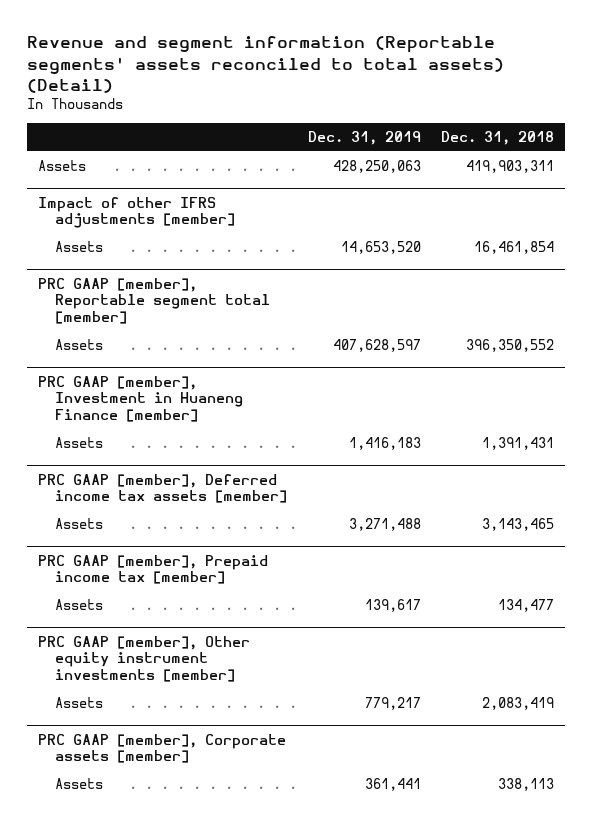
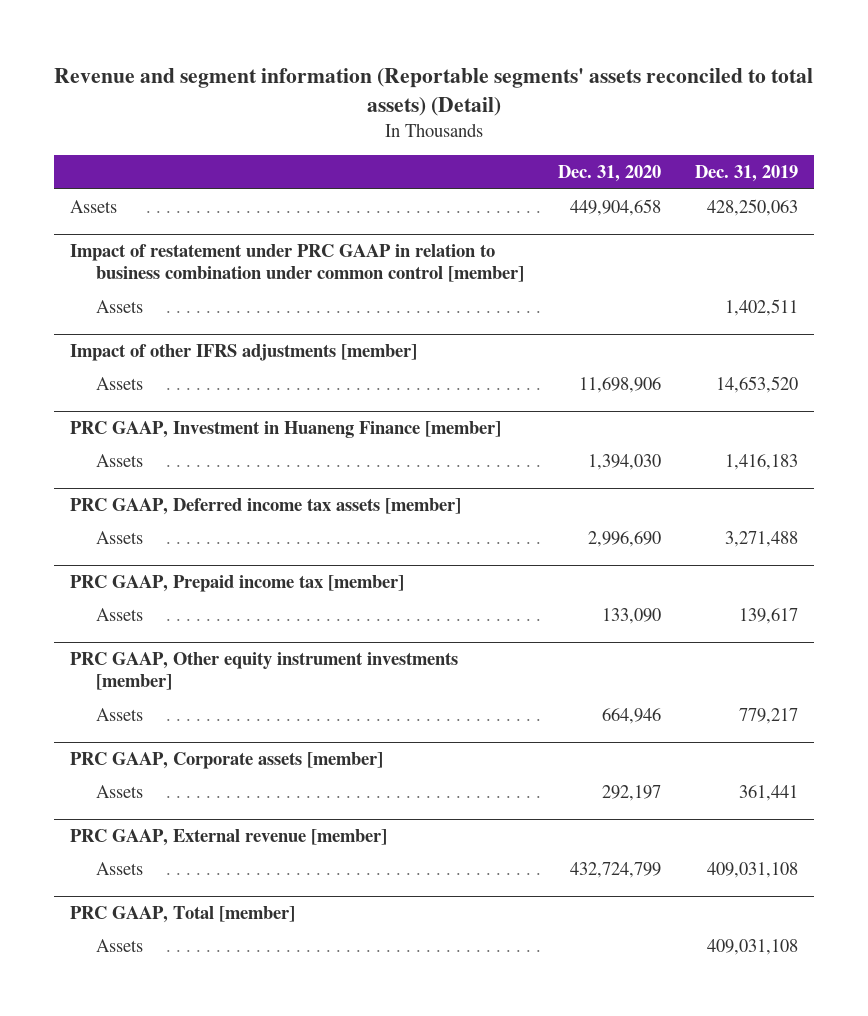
- | Dec. 31, 2019 | Dec. 31, 2018
+ | Dec. 31, 2020 | Dec. 31, 2019
+ Impact of restatement under PRC GAAP in relation to business combination under common control [member]
+ Assets | | 1,402,511
- PRC GAAP [member], Reportable segment total [member]
- Assets | 407,628,597 | 396,350,552
- PRC GAAP [member], Investment in Huaneng Finance [member]
+ PRC GAAP, Investment in Huaneng Finance [member]
- PRC GAAP [member], Deferred income tax assets [member]
+ PRC GAAP, Deferred income tax assets [member]
- PRC GAAP [member], Prepaid income tax [member]
+ PRC GAAP, Prepaid income tax [member]
- PRC GAAP [member], Other equity instrument investments [member]
+ PRC GAAP, Other equity instrument investments [member]
- PRC GAAP [member], Corporate assets [member]
+ PRC GAAP, Corporate assets [member]
+ PRC GAAP, External revenue [member]
+ Assets | 432,724,799 | 409,031,108
+ PRC GAAP, Total [member]
+ Assets | | 409,031,108

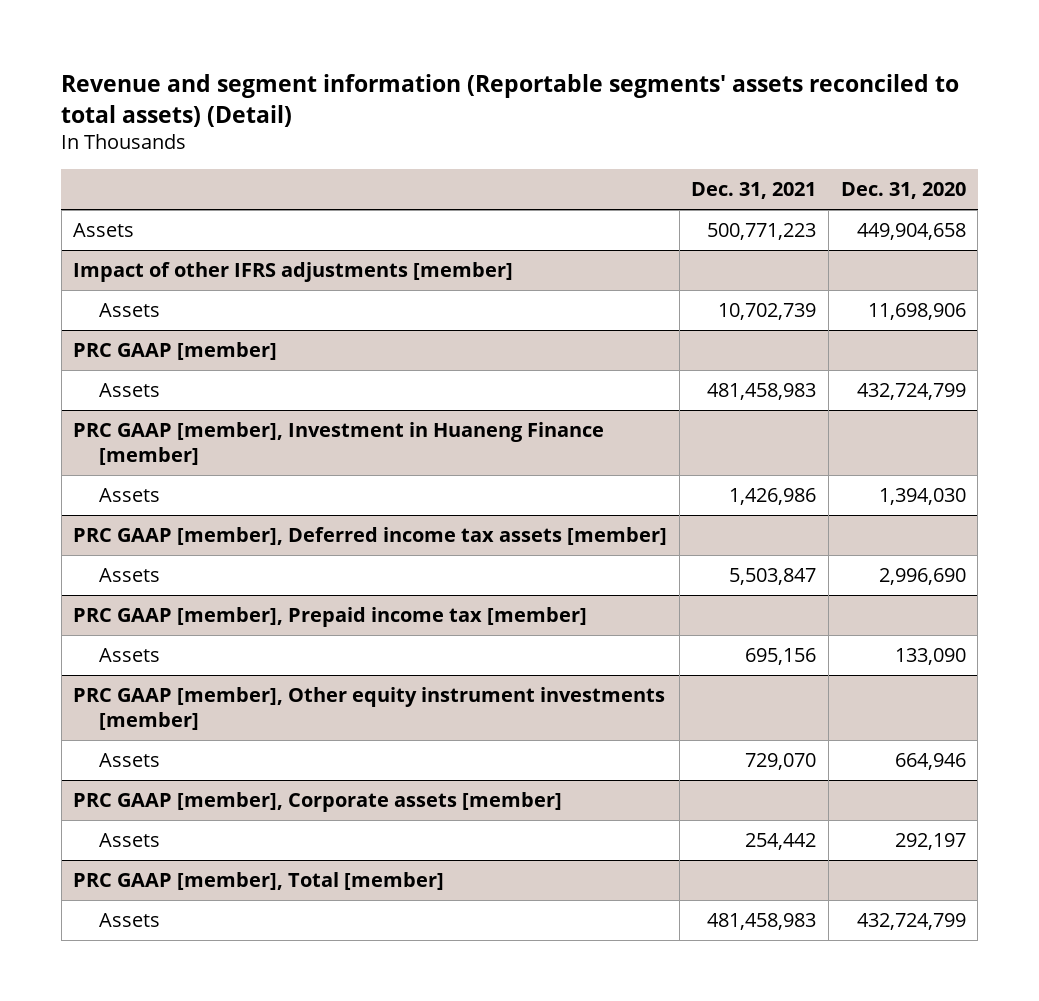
- | Dec. 31, 2020 | Dec. 31, 2019
+ | Dec. 31, 2021 | Dec. 31, 2020
- Impact of restatement under PRC GAAP in relation to business combination under common control [member]
- Assets | | 1,402,511
- PRC GAAP, Investment in Huaneng Finance [member]
+ PRC GAAP [member]
+ Assets | 481,458,983 | 432,724,799
+ PRC GAAP [member], Investment in Huaneng Finance [member]
- PRC GAAP, Deferred income tax assets [member]
+ PRC GAAP [member], Deferred income tax assets [member]
- PRC GAAP, Prepaid income tax [member]
+ PRC GAAP [member], Prepaid income tax [member]
- PRC GAAP, Other equity instrument investments [member]
+ PRC GAAP [member], Other equity instrument investments [member]
- PRC GAAP, Corporate assets [member]
+ PRC GAAP [member], Corporate assets [member]
- PRC GAAP, External revenue [member]
+ PRC GAAP [member], Total [member]
- PRC GAAP, Total [member]
- Assets | | 409,031,108

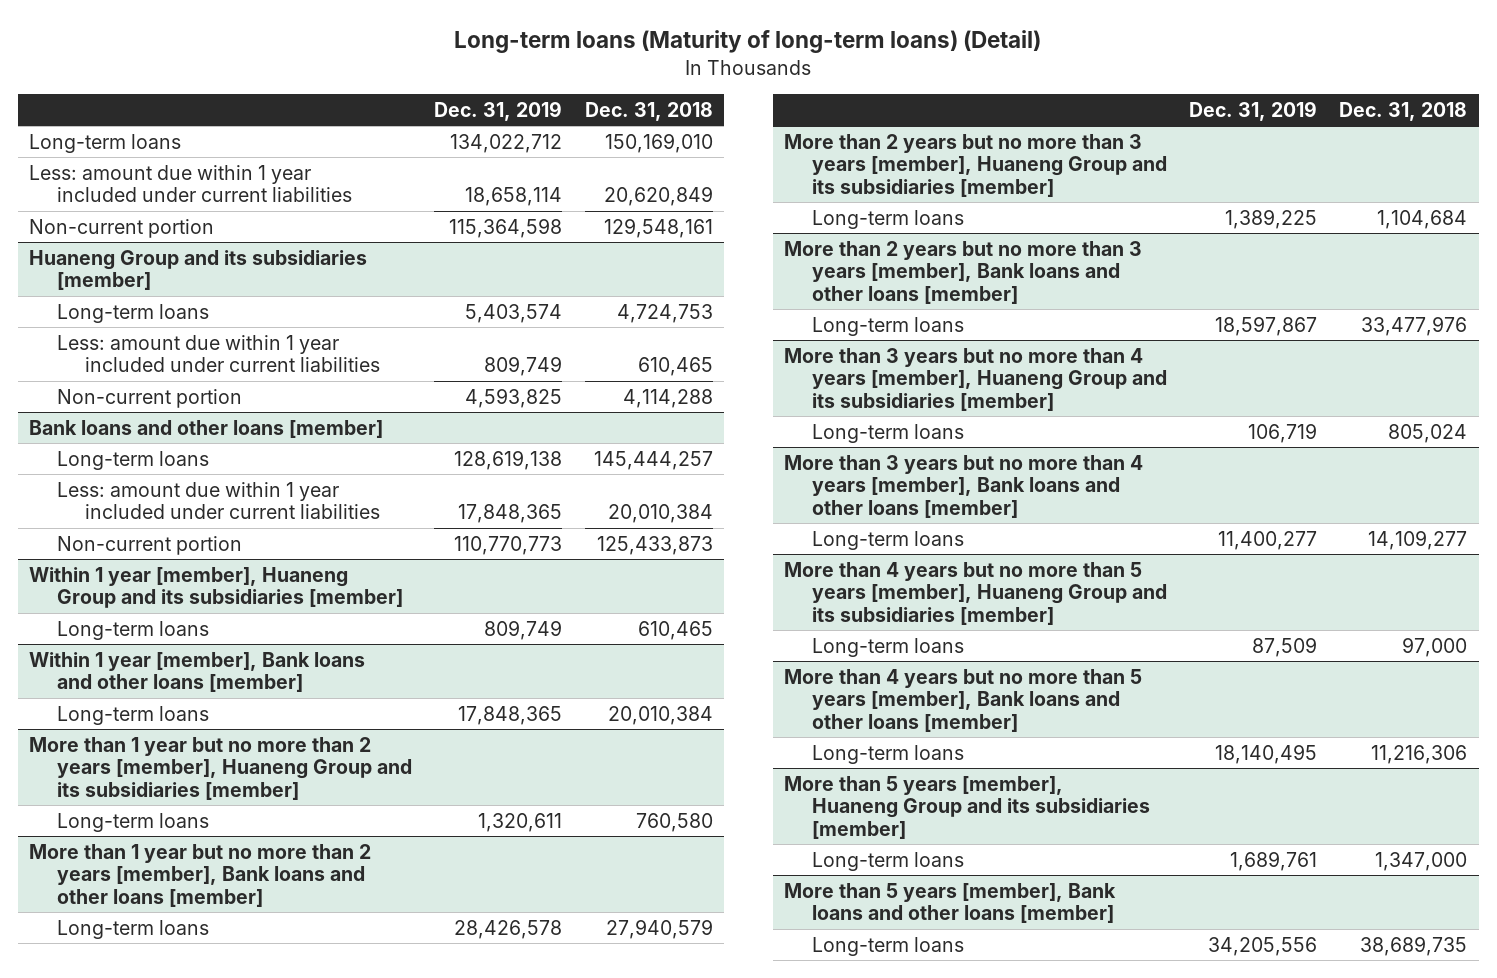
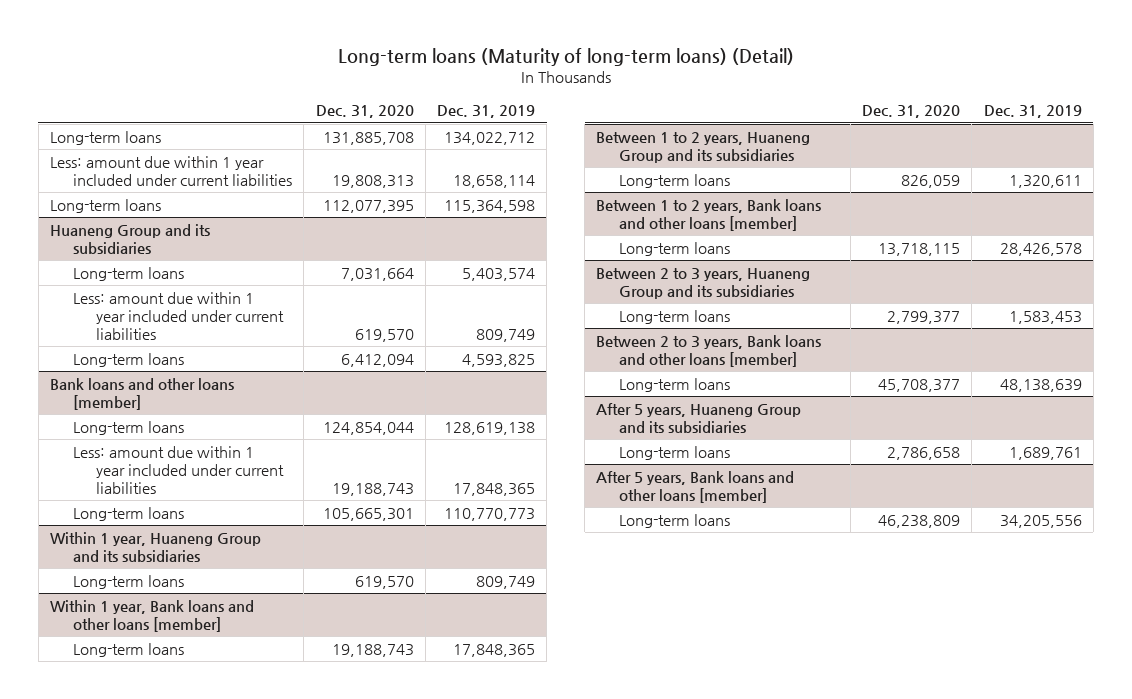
- | Dec. 31, 2019 | Dec. 31, 2018
+ | Dec. 31, 2020 | Dec. 31, 2019
- Non-current portion | 115,364,598 | 129,548,161
- Huaneng Group and its subsidiaries [member]
+ Long-term loans | 112,077,395 | 115,364,598
+ Huaneng Group and its subsidiaries
- Non-current portion | 4,593,825 | 4,114,288
+ Long-term loans | 6,412,094 | 4,593,825
@ Bank loans and other loans [member]
- Non-current portion | 110,770,773 | 125,433,873
- Within 1 year [member], Huaneng Group and its subsidiaries [member]
@ Bank loans and other loans [member]
+ Long-term loans | 105,665,301 | 110,770,773
+ Within 1 year, Huaneng Group and its subsidiaries
- Within 1 year [member], Bank loans and other loans [member]
+ Within 1 year, Bank loans and other loans [member]
- More than 1 year but no more than 2 years [member], Huaneng Group and its subsidiaries [member]
+ Between 1 to 2 years, Huaneng Group and its subsidiaries
- More than 1 year but no more than 2 years [member], Bank loans and other loans [member]
+ Between 1 to 2 years, Bank loans and other loans [member]
- More than 2 years but no more than 3 years [member], Huaneng Group and its subsidiaries [member]
- Long-term loans | 1,389,225 | 1,104,684
- More than 2 years but no more than 3 years [member], Bank loans and other loans [member]
- Long-term loans | 18,597,867 | 33,477,976
- More than 3 years but no more than 4 years [member], Huaneng Group and its subsidiaries [member]
- Long-term loans | 106,719 | 805,024
- More than 3 years but no more than 4 years [member], Bank loans and other loans [member]
- Long-term loans | 11,400,277 | 14,109,277
- More than 4 years but no more than 5 years [member], Huaneng Group and its subsidiaries [member]
- Long-term loans | 87,509 | 97,000
- More than 4 years but no more than 5 years [member], Bank loans and other loans [member]
- Long-term loans | 18,140,495 | 11,216,306
- More than 5 years [member], Huaneng Group and its subsidiaries [member]
+ Between 2 to 3 years, Huaneng Group and its subsidiaries
+ Long-term loans | 2,799,377 | 1,583,453
+ Between 2 to 3 years, Bank loans and other loans [member]
+ Long-term loans | 45,708,377 | 48,138,639
+ After 5 years, Huaneng Group and its subsidiaries
- More than 5 years [member], Bank loans and other loans [member]
+ After 5 years, Bank loans and other loans [member]

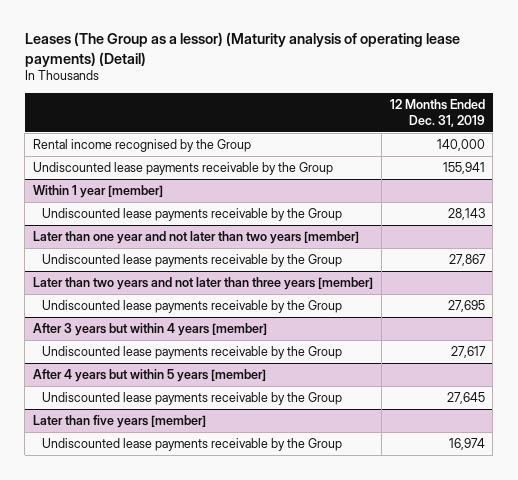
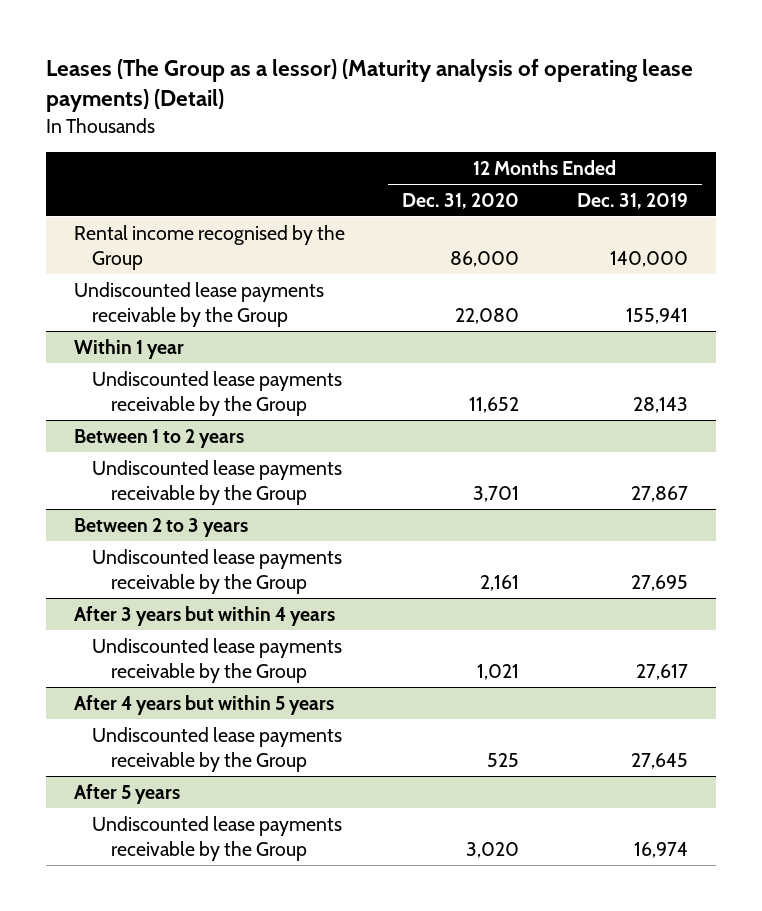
- | 12 Months Ended Dec. 31, 2019
+ | 12 Months Ended Dec. 31, 2020 | 12 Months Ended Dec. 31, 2019
- Within 1 year [member]
+ Within 1 year
- Later than one year and not later than two years [member]
+ Between 1 to 2 years
- Later than two years and not later than three years [member]
+ Between 2 to 3 years
- After 3 years but within 4 years [member]
+ After 3 years but within 4 years
- After 4 years but within 5 years [member]
+ After 4 years but within 5 years
- Later than five years [member]
+ After 5 years

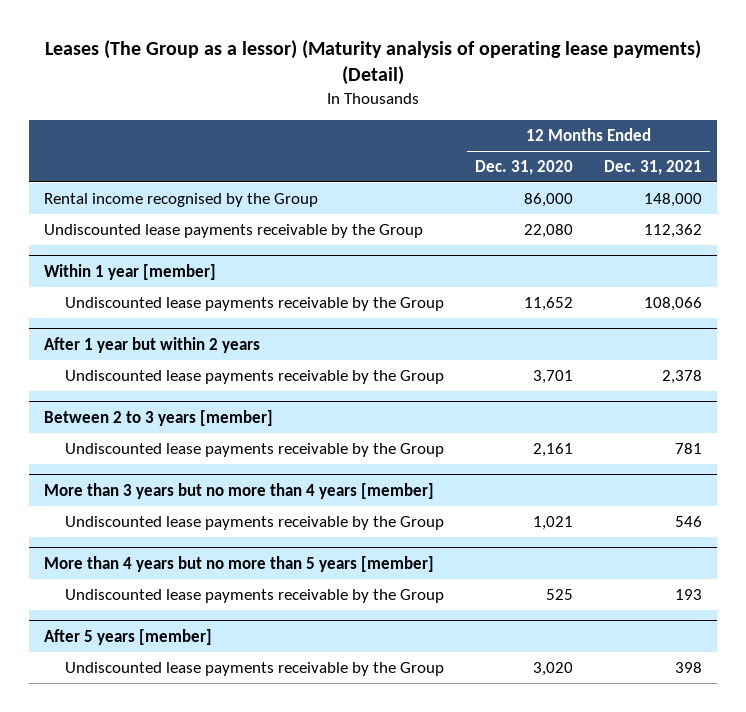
- | 12 Months Ended Dec. 31, 2020 | 12 Months Ended Dec. 31, 2019
+ | 12 Months Ended Dec. 31, 2020 | 12 Months Ended Dec. 31, 2021
- Within 1 year
+ Within 1 year [member]
- Between 1 to 2 years
+ After 1 year but within 2 years
- Between 2 to 3 years
+ Between 2 to 3 years [member]
- After 3 years but within 4 years
+ More than 3 years but no more than 4 years [member]
- After 4 years but within 5 years
+ More than 4 years but no more than 5 years [member]
- After 5 years
+ After 5 years [member]

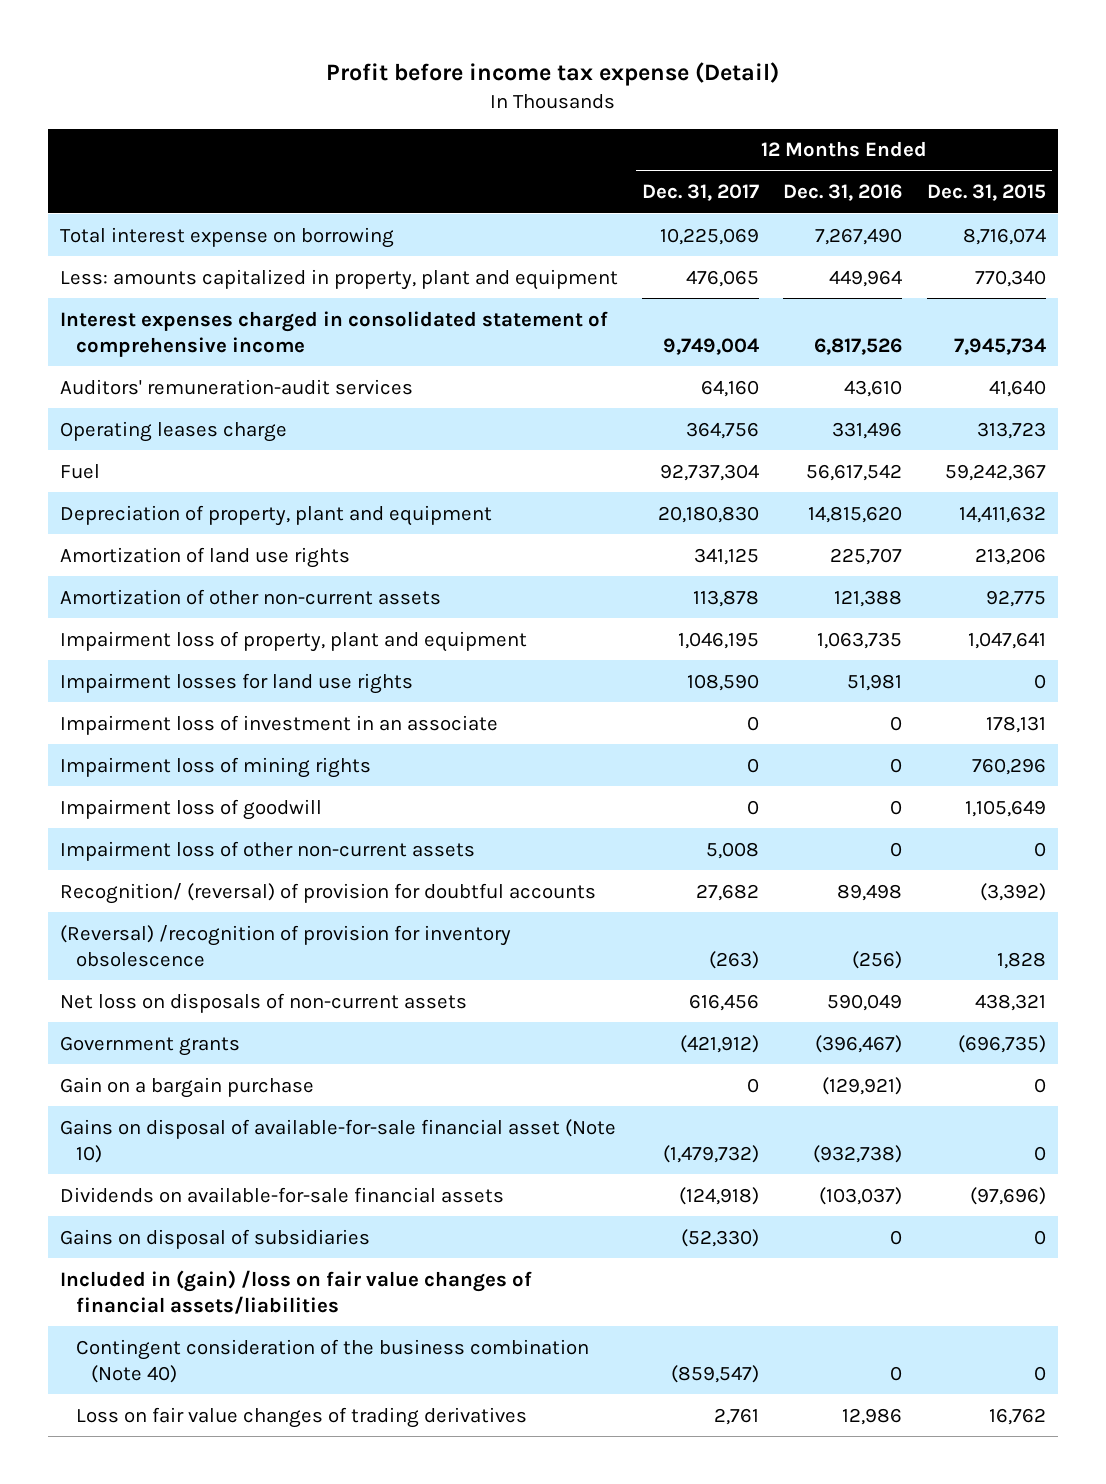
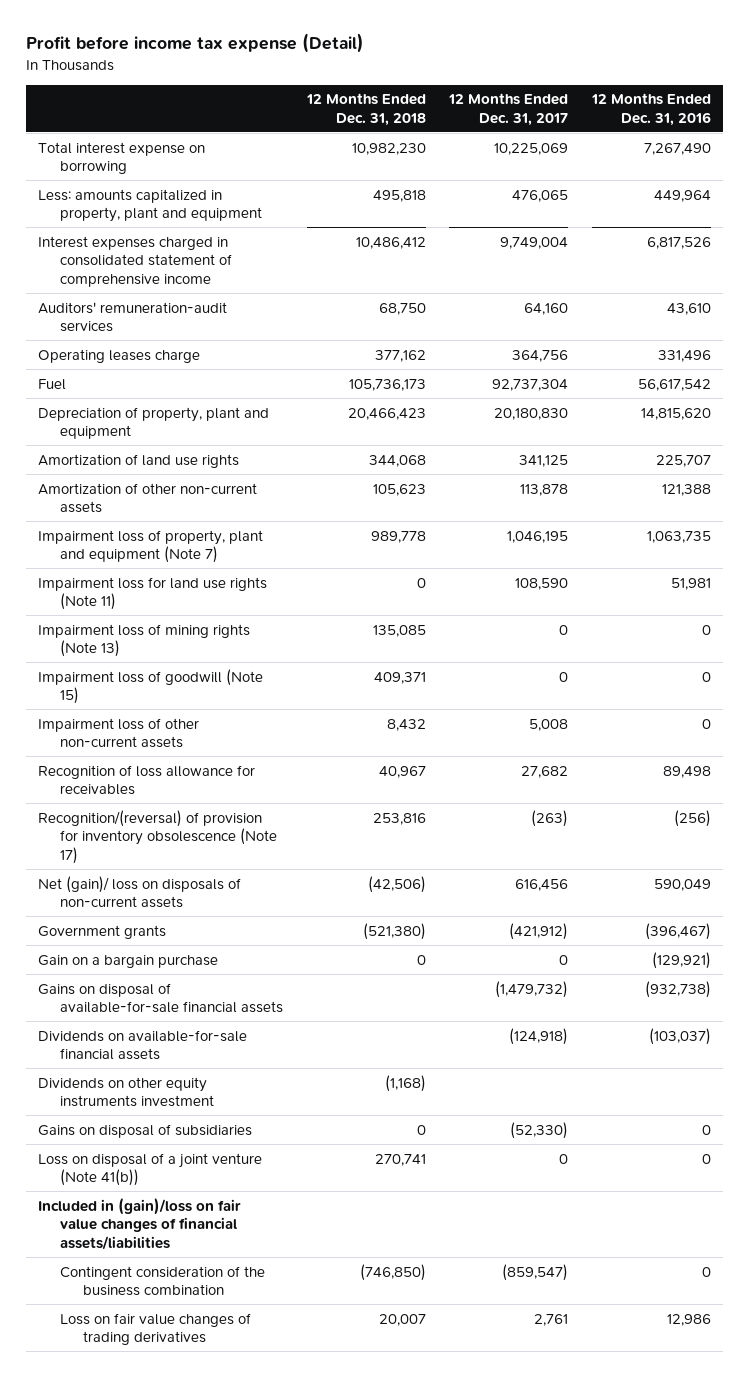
- | 12 Months Ended Dec. 31, 2017 | 12 Months Ended Dec. 31, 2016 | 12 Months Ended Dec. 31, 2015
+ | 12 Months Ended Dec. 31, 2018 | 12 Months Ended Dec. 31, 2017 | 12 Months Ended Dec. 31, 2016
- Impairment loss of property, plant and equipment | 1,046,195 | 1,063,735 | 1,047,641
- Impairment losses for land use rights | 108,590 | 51,981 | 0
- Impairment loss of investment in an associate | 0 | 0 | 178,131
- Impairment loss of mining rights | 0 | 0 | 760,296
- Impairment loss of goodwill | 0 | 0 | 1,105,649
+ Impairment loss of property, plant and equipment (Note 7) | 989,778 | 1,046,195 | 1,063,735
+ Impairment loss for land use rights (Note 11) | 0 | 108,590 | 51,981
+ Impairment loss of mining rights (Note 13) | 135,085 | 0 | 0
+ Impairment loss of goodwill (Note 15) | 409,371 | 0 | 0
- Recognition/ (reversal) of provision for doubtful accounts | 27,682 | 89,498 | (3,392)
- (Reversal) /recognition of provision for inventory obsolescence | (263) | (256) | 1,828
- Net loss on disposals of non-current assets | 616,456 | 590,049 | 438,321
+ Recognition of loss allowance for receivables | 40,967 | 27,682 | 89,498
+ Recognition/(reversal) of provision for inventory obsolescence (Note 17) | 253,816 | (263) | (256)
+ Net (gain)/ loss on disposals of non-current assets | (42,506) | 616,456 | 590,049
- Gains on disposal of available-for-sale financial asset (Note 10) | (1,479,732) | (932,738) | 0
+ Gains on disposal of available-for-sale financial assets | | (1,479,732) | (932,738)
+ Dividends on other equity instruments investment | (1,168) | |
- Included in (gain) /loss on fair value changes of financial assets/liabilities
- Contingent consideration of the business combination (Note 40) | (859,547) | 0 | 0
+ Loss on disposal of a joint venture (Note 41(b)) | 270,741 | 0 | 0
+ Included in (gain)/loss on fair value changes of financial assets/liabilities
+ Contingent consideration of the business combination | (746,850) | (859,547) | 0

